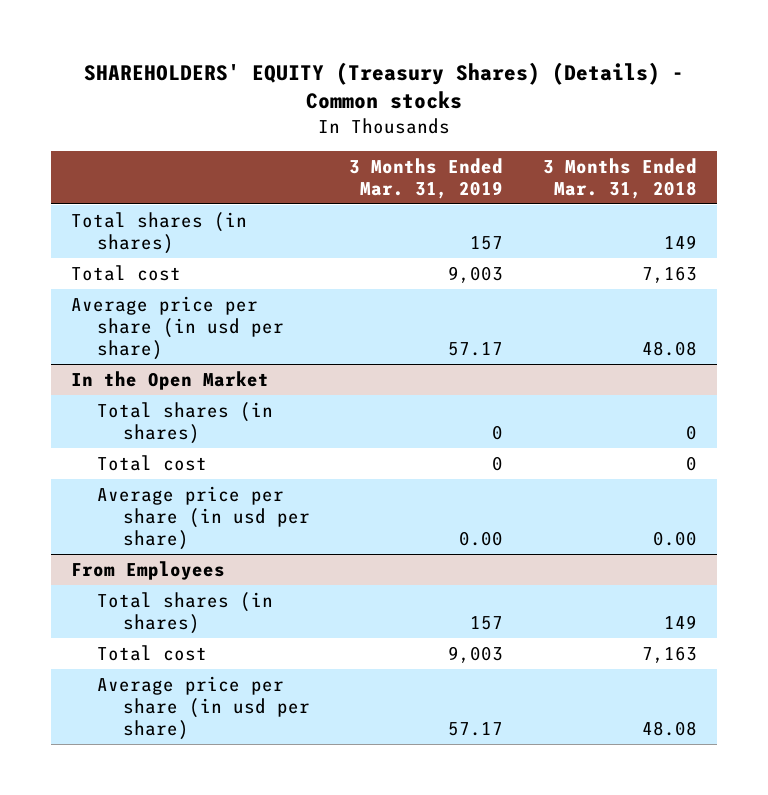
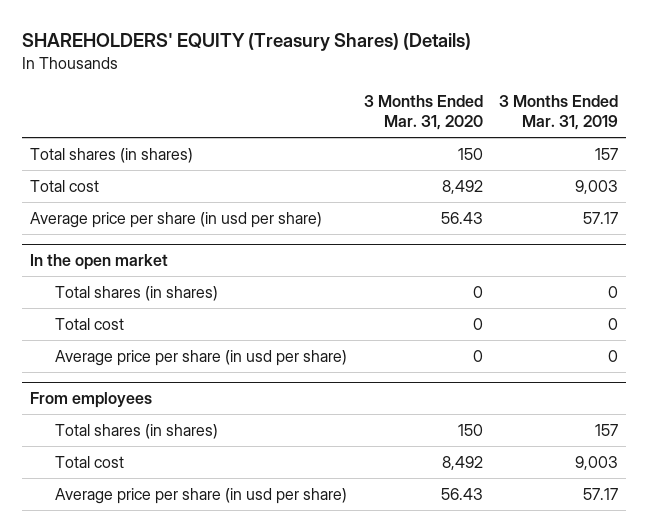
- SHAREHOLDERS' EQUITY (Treasury Shares) (Details) - Common stocks
+ SHAREHOLDERS' EQUITY (Treasury Shares) (Details)
- | 3 Months Ended Mar. 31, 2019 | 3 Months Ended Mar. 31, 2018
+ | 3 Months Ended Mar. 31, 2020 | 3 Months Ended Mar. 31, 2019
- In the Open Market
+ In the open market
- Average price per share (in usd per share) | 0.00 | 0.00
- From Employees
+ Average price per share (in usd per share) | 0 | 0
+ From employees

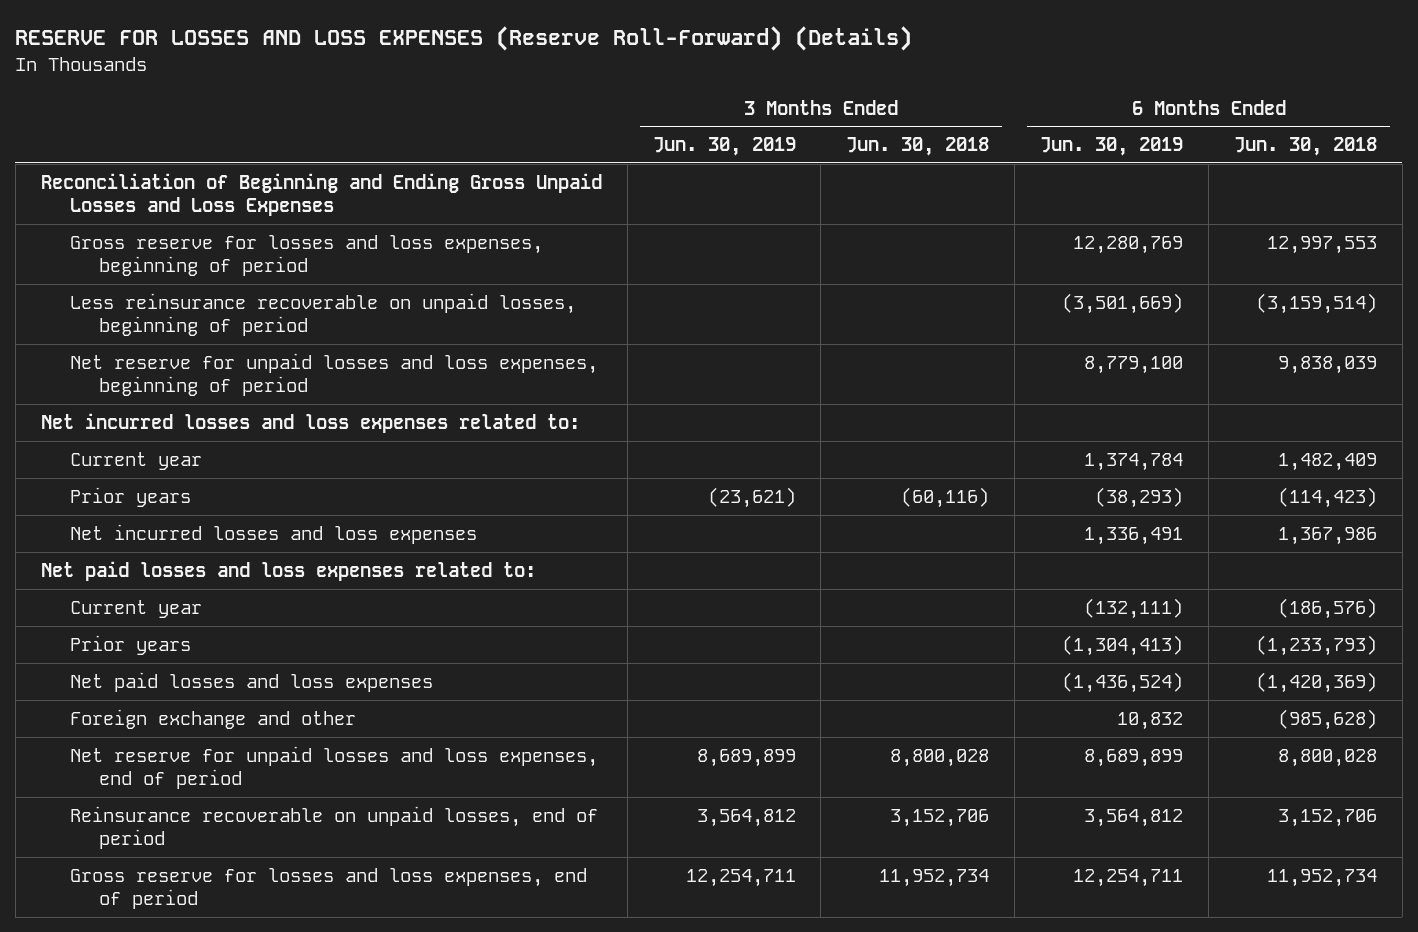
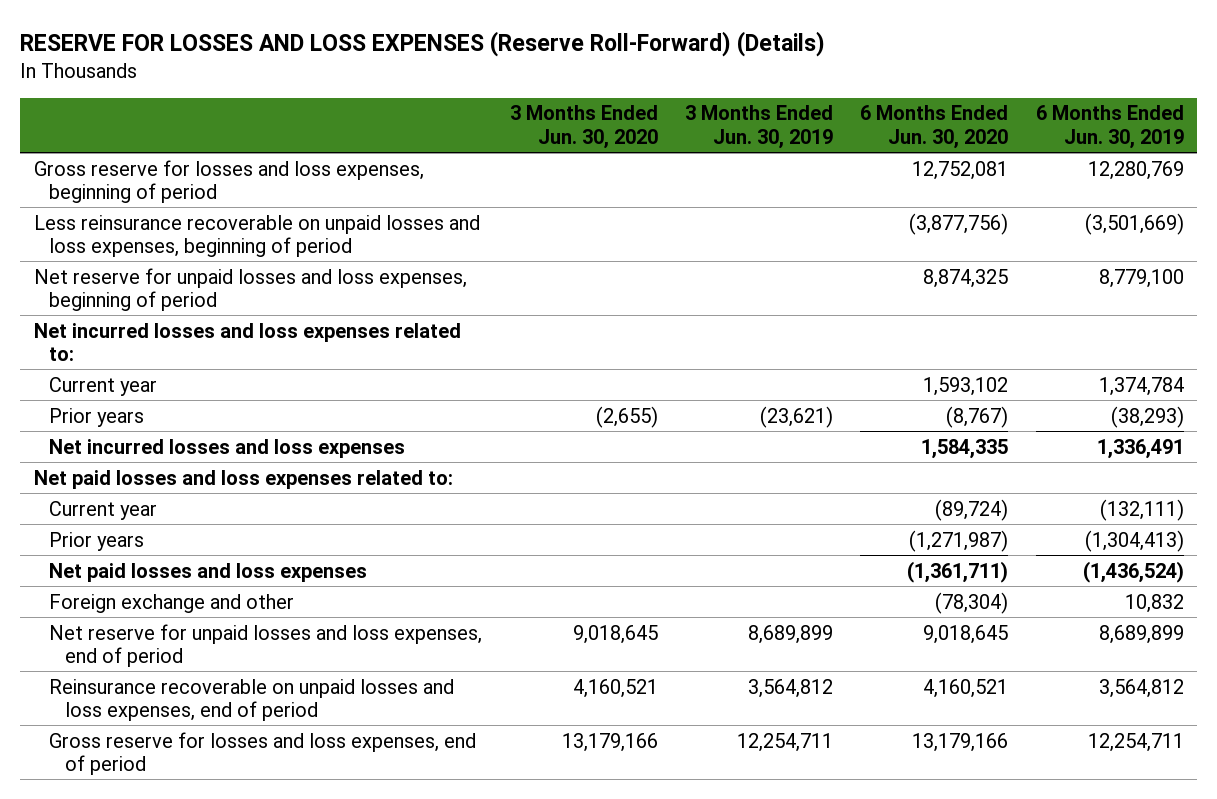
- | 3 Months Ended Jun. 30, 2019 | 3 Months Ended Jun. 30, 2018 | 6 Months Ended Jun. 30, 2019 | 6 Months Ended Jun. 30, 2018
+ | 3 Months Ended Jun. 30, 2020 | 3 Months Ended Jun. 30, 2019 | 6 Months Ended Jun. 30, 2020 | 6 Months Ended Jun. 30, 2019
- Reconciliation of Beginning and Ending Gross Unpaid Losses and Loss Expenses
- Less reinsurance recoverable on unpaid losses, beginning of period | | | (3,501,669) | (3,159,514)
+ Less reinsurance recoverable on unpaid losses and loss expenses, beginning of period | | | (3,877,756) | (3,501,669)
- Reinsurance recoverable on unpaid losses, end of period | 3,564,812 | 3,152,706 | 3,564,812 | 3,152,706
+ Reinsurance recoverable on unpaid losses and loss expenses, end of period | 4,160,521 | 3,564,812 | 4,160,521 | 3,564,812

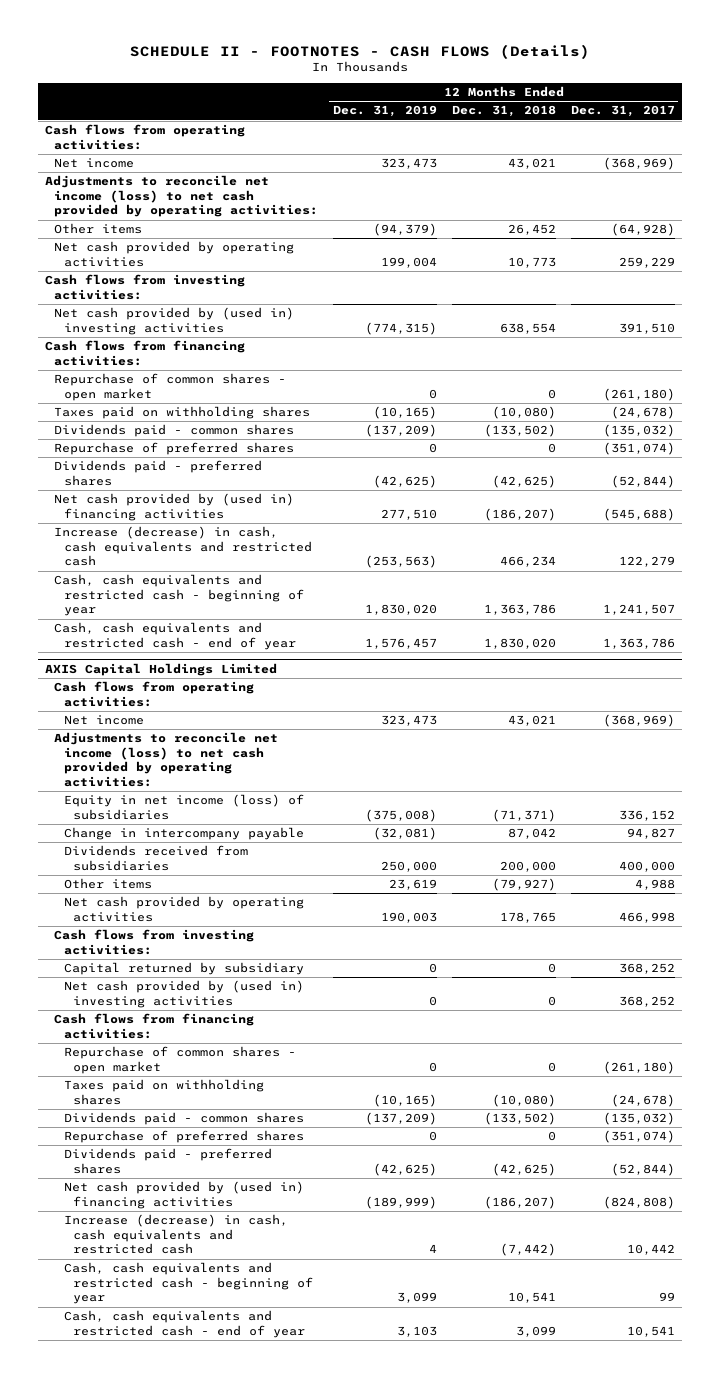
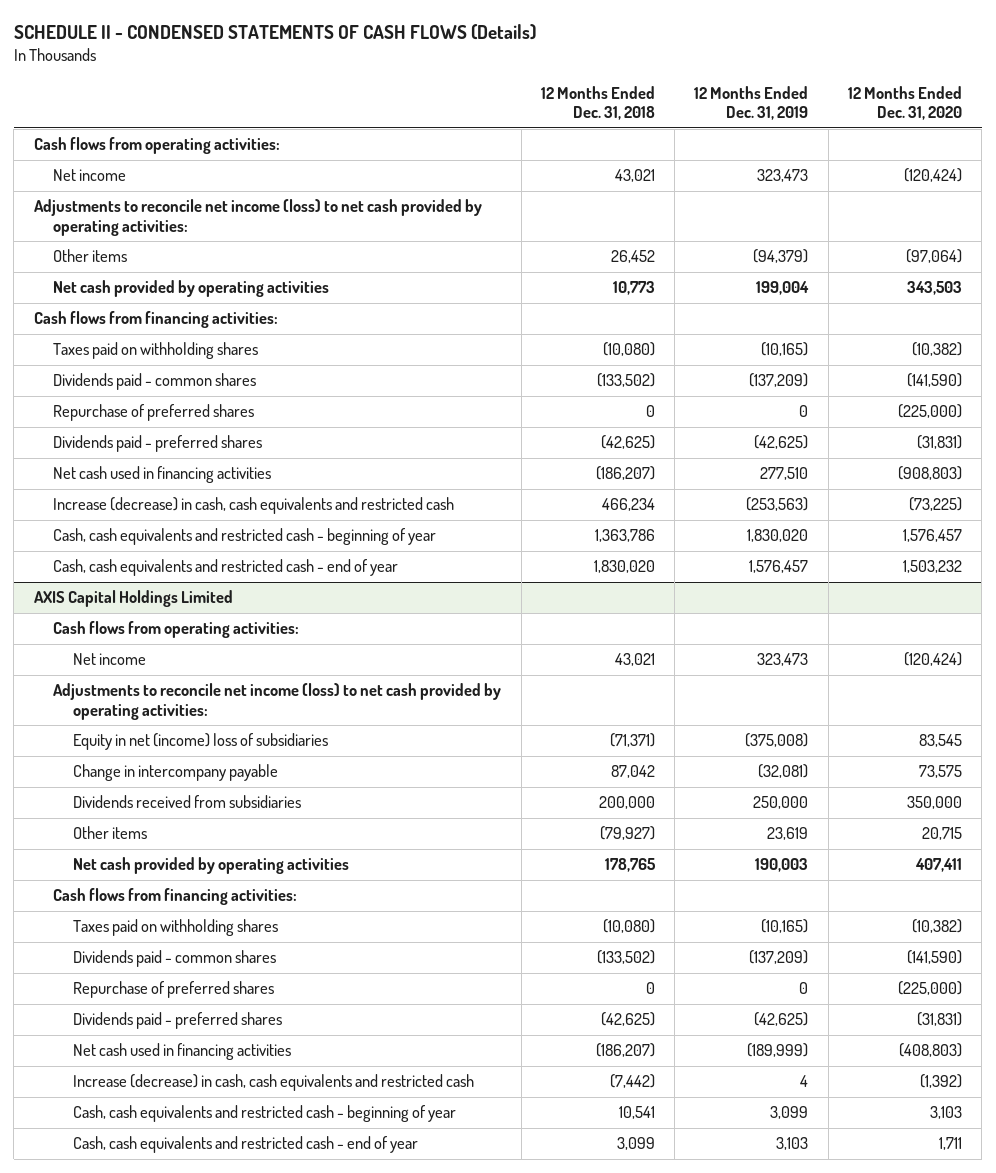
- SCHEDULE II - FOOTNOTES - CASH FLOWS (Details)
+ SCHEDULE II - CONDENSED STATEMENTS OF CASH FLOWS (Details)
- | 12 Months Ended Dec. 31, 2019 | 12 Months Ended Dec. 31, 2018 | 12 Months Ended Dec. 31, 2017
+ | 12 Months Ended Dec. 31, 2018 | 12 Months Ended Dec. 31, 2019 | 12 Months Ended Dec. 31, 2020
- Cash flows from investing activities:
- Net cash provided by (used in) investing activities | (774,315) | 638,554 | 391,510
- Repurchase of common shares - open market | 0 | 0 | (261,180)
- Net cash provided by (used in) financing activities | 277,510 | (186,207) | (545,688)
+ Net cash used in financing activities | (186,207) | 277,510 | (908,803)
@ AXIS Capital Holdings Limited
- Equity in net income (loss) of subsidiaries | (375,008) | (71,371) | 336,152
+ Equity in net (income) loss of subsidiaries | (71,371) | (375,008) | 83,545
- Cash flows from investing activities:
- Capital returned by subsidiary | 0 | 0 | 368,252
- Net cash provided by (used in) investing activities | 0 | 0 | 368,252
- Repurchase of common shares - open market | 0 | 0 | (261,180)
- Net cash provided by (used in) financing activities | (189,999) | (186,207) | (824,808)
+ Net cash used in financing activities | (186,207) | (189,999) | (408,803)

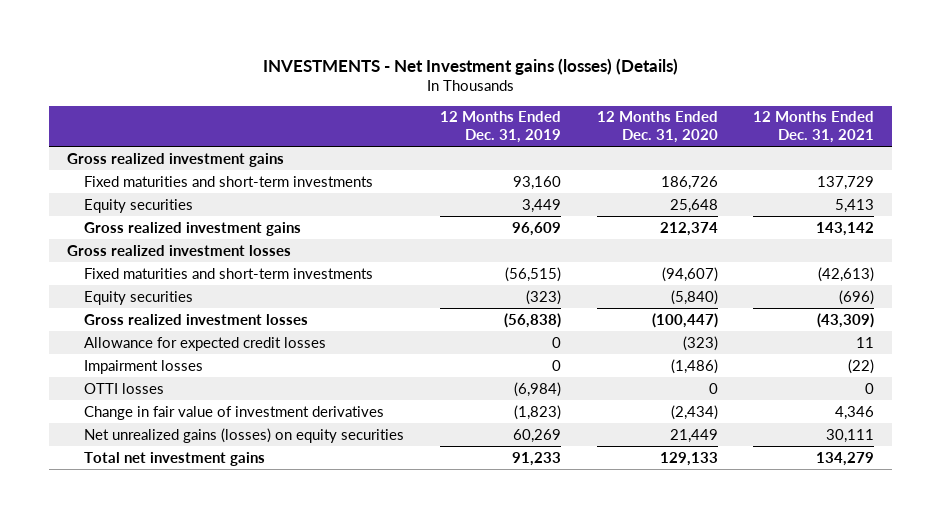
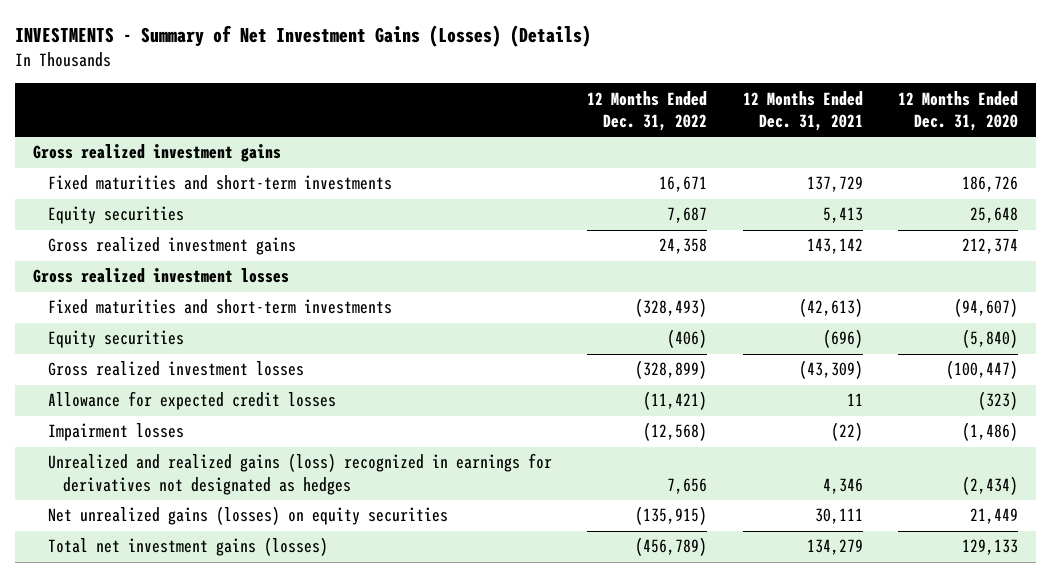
- INVESTMENTS - Net Investment gains (losses) (Details)
+ INVESTMENTS - Summary of Net Investment Gains (Losses) (Details)
- | 12 Months Ended Dec. 31, 2019 | 12 Months Ended Dec. 31, 2020 | 12 Months Ended Dec. 31, 2021
+ | 12 Months Ended Dec. 31, 2022 | 12 Months Ended Dec. 31, 2021 | 12 Months Ended Dec. 31, 2020
- OTTI losses | (6,984) | 0 | 0
- Change in fair value of investment derivatives | (1,823) | (2,434) | 4,346
+ Unrealized and realized gains (loss) recognized in earnings for derivatives not designated as hedges | 7,656 | 4,346 | (2,434)
- Total net investment gains | 91,233 | 129,133 | 134,279
+ Total net investment gains (losses) | (456,789) | 134,279 | 129,133

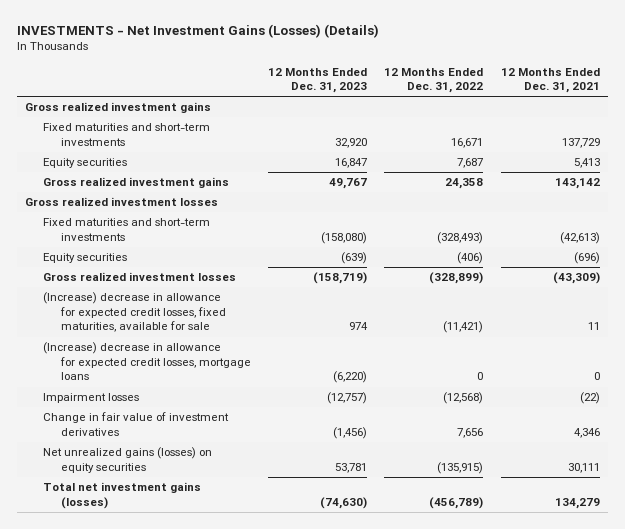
- INVESTMENTS - Summary of Net Investment Gains (Losses) (Details)
+ INVESTMENTS - Net Investment Gains (Losses) (Details)
- | 12 Months Ended Dec. 31, 2022 | 12 Months Ended Dec. 31, 2021 | 12 Months Ended Dec. 31, 2020
+ | 12 Months Ended Dec. 31, 2023 | 12 Months Ended Dec. 31, 2022 | 12 Months Ended Dec. 31, 2021
- Allowance for expected credit losses | (11,421) | 11 | (323)
+ (Increase) decrease in allowance for expected credit losses, fixed maturities, available for sale | 974 | (11,421) | 11
+ (Increase) decrease in allowance for expected credit losses, mortgage loans | (6,220) | 0 | 0
- Unrealized and realized gains (loss) recognized in earnings for derivatives not designated as hedges | 7,656 | 4,346 | (2,434)
+ Change in fair value of investment derivatives | (1,456) | 7,656 | 4,346

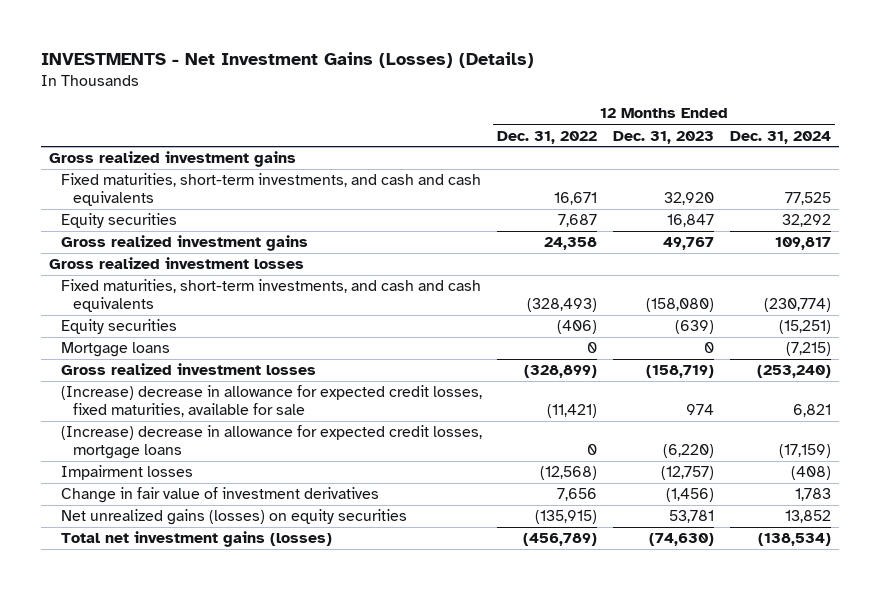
- | 12 Months Ended Dec. 31, 2023 | 12 Months Ended Dec. 31, 2022 | 12 Months Ended Dec. 31, 2021
+ | 12 Months Ended Dec. 31, 2022 | 12 Months Ended Dec. 31, 2023 | 12 Months Ended Dec. 31, 2024
- Fixed maturities and short-term investments | 32,920 | 16,671 | 137,729
+ Fixed maturities, short-term investments, and cash and cash equivalents | 16,671 | 32,920 | 77,525
- Fixed maturities and short-term investments | (158,080) | (328,493) | (42,613)
+ Fixed maturities, short-term investments, and cash and cash equivalents | (328,493) | (158,080) | (230,774)
+ Mortgage loans | 0 | 0 | (7,215)

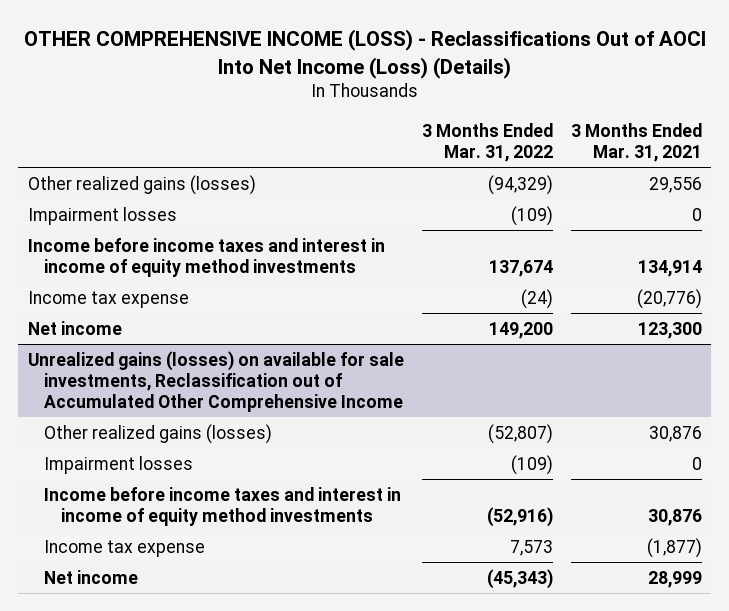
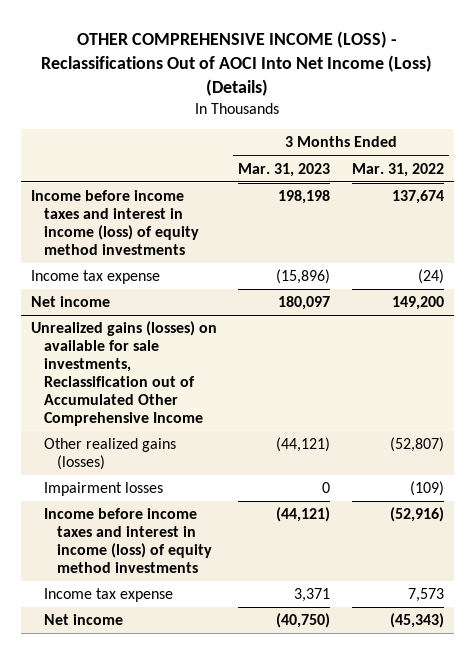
- | 3 Months Ended Mar. 31, 2022 | 3 Months Ended Mar. 31, 2021
+ | 3 Months Ended Mar. 31, 2023 | 3 Months Ended Mar. 31, 2022
- Other realized gains (losses) | (94,329) | 29,556
- Impairment losses | (109) | 0
- Income before income taxes and interest in income of equity method investments | 137,674 | 134,914
+ Income before income taxes and interest in income (loss) of equity method investments | 198,198 | 137,674
@ Unrealized gains (losses) on available for sale investments, Reclassification out of Accumulated Other Comprehensive Income
- Income before income taxes and interest in income of equity method investments | (52,916) | 30,876
+ Income before income taxes and interest in income (loss) of equity method investments | (44,121) | (52,916)

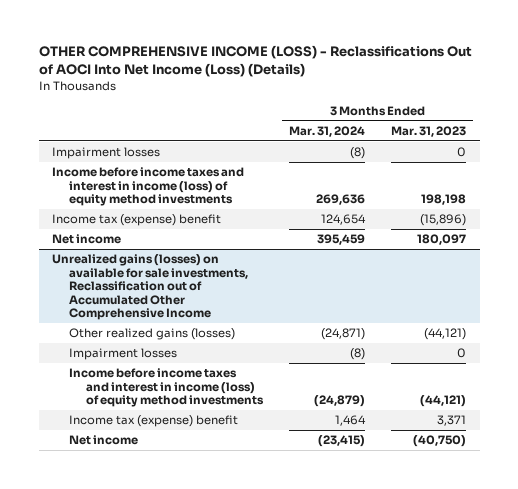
- | 3 Months Ended Mar. 31, 2023 | 3 Months Ended Mar. 31, 2022
+ | 3 Months Ended Mar. 31, 2024 | 3 Months Ended Mar. 31, 2023
+ Impairment losses | (8) | 0
- Income tax expense | (15,896) | (24)
+ Income tax (expense) benefit | 124,654 | (15,896)
@ Unrealized gains (losses) on available for sale investments, Reclassification out of Accumulated Other Comprehensive Income
- Income tax expense | 3,371 | 7,573
+ Income tax (expense) benefit | 1,464 | 3,371

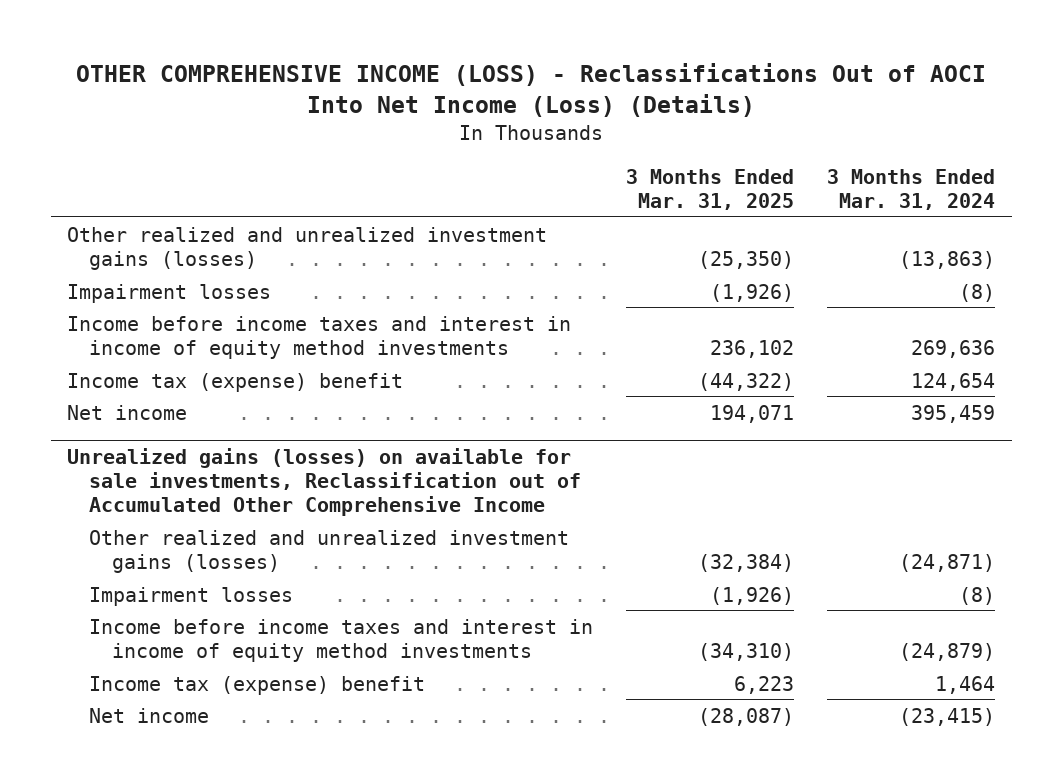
- | 3 Months Ended Mar. 31, 2024 | 3 Months Ended Mar. 31, 2023
+ | 3 Months Ended Mar. 31, 2025 | 3 Months Ended Mar. 31, 2024
+ Other realized and unrealized investment gains (losses) | (25,350) | (13,863)
- Income before income taxes and interest in income (loss) of equity method investments | 269,636 | 198,198
+ Income before income taxes and interest in income of equity method investments | 236,102 | 269,636
@ Unrealized gains (losses) on available for sale investments, Reclassification out of Accumulated Other Comprehensive Income
- Other realized gains (losses) | (24,871) | (44,121)
+ Other realized and unrealized investment gains (losses) | (32,384) | (24,871)
- Income before income taxes and interest in income (loss) of equity method investments | (24,879) | (44,121)
+ Income before income taxes and interest in income of equity method investments | (34,310) | (24,879)

